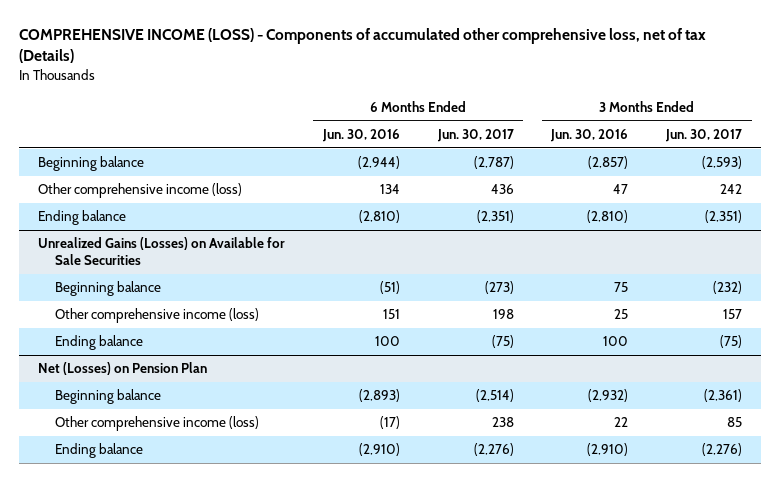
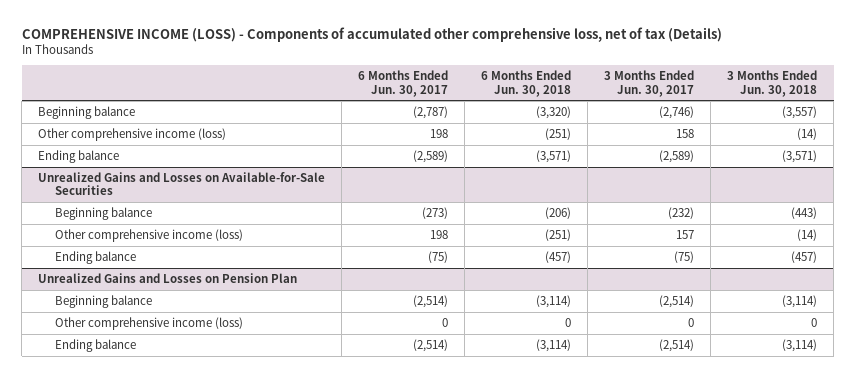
- | 6 Months Ended Jun. 30, 2016 | 6 Months Ended Jun. 30, 2017 | 3 Months Ended Jun. 30, 2016 | 3 Months Ended Jun. 30, 2017
+ | 6 Months Ended Jun. 30, 2017 | 6 Months Ended Jun. 30, 2018 | 3 Months Ended Jun. 30, 2017 | 3 Months Ended Jun. 30, 2018
- Beginning balance | (2,944) | (2,787) | (2,857) | (2,593)
- Other comprehensive income (loss) | 134 | 436 | 47 | 242
- Ending balance | (2,810) | (2,351) | (2,810) | (2,351)
- Unrealized Gains (Losses) on Available for Sale Securities
+ Beginning balance | (2,787) | (3,320) | (2,746) | (3,557)
+ Other comprehensive income (loss) | 198 | (251) | 158 | (14)
+ Ending balance | (2,589) | (3,571) | (2,589) | (3,571)
+ Unrealized Gains and Losses on Available-for-Sale Securities
- Net (Losses) on Pension Plan
- Beginning balance | (2,893) | (2,514) | (2,932) | (2,361)
- Other comprehensive income (loss) | (17) | 238 | 22 | 85
- Ending balance | (2,910) | (2,276) | (2,910) | (2,276)
+ Unrealized Gains and Losses on Pension Plan
+ Beginning balance | (2,514) | (3,114) | (2,514) | (3,114)
+ Other comprehensive income (loss) | 0 | 0 | 0 | 0
+ Ending balance | (2,514) | (3,114) | (2,514) | (3,114)

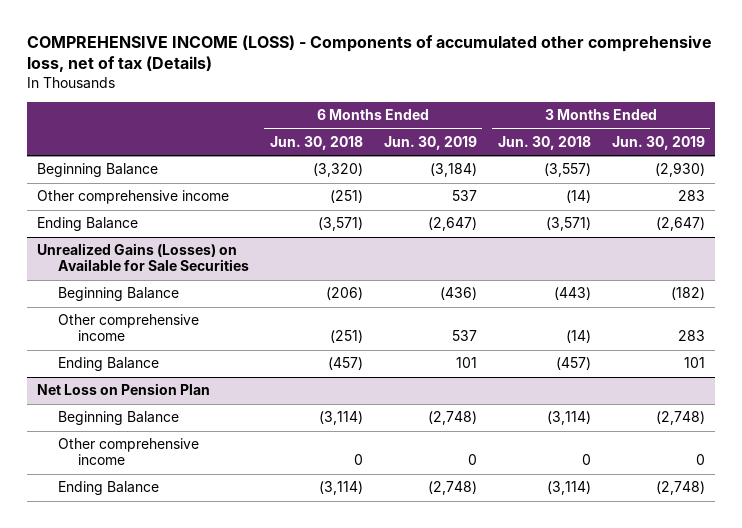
- | 6 Months Ended Jun. 30, 2017 | 6 Months Ended Jun. 30, 2018 | 3 Months Ended Jun. 30, 2017 | 3 Months Ended Jun. 30, 2018
+ | 6 Months Ended Jun. 30, 2018 | 6 Months Ended Jun. 30, 2019 | 3 Months Ended Jun. 30, 2018 | 3 Months Ended Jun. 30, 2019
- Beginning balance | (2,787) | (3,320) | (2,746) | (3,557)
- Other comprehensive income (loss) | 198 | (251) | 158 | (14)
- Ending balance | (2,589) | (3,571) | (2,589) | (3,571)
- Unrealized Gains and Losses on Available-for-Sale Securities
- Beginning balance | (273) | (206) | (232) | (443)
- Other comprehensive income (loss) | 198 | (251) | 157 | (14)
- Ending balance | (75) | (457) | (75) | (457)
- Unrealized Gains and Losses on Pension Plan
- Beginning balance | (2,514) | (3,114) | (2,514) | (3,114)
- Other comprehensive income (loss) | 0 | 0 | 0 | 0
- Ending balance | (2,514) | (3,114) | (2,514) | (3,114)
+ Beginning Balance | (3,320) | (3,184) | (3,557) | (2,930)
+ Other comprehensive income | (251) | 537 | (14) | 283
+ Ending Balance | (3,571) | (2,647) | (3,571) | (2,647)
+ Unrealized Gains (Losses) on Available for Sale Securities
+ Beginning Balance | (206) | (436) | (443) | (182)
+ Other comprehensive income | (251) | 537 | (14) | 283
+ Ending Balance | (457) | 101 | (457) | 101
+ Net Loss on Pension Plan
+ Beginning Balance | (3,114) | (2,748) | (3,114) | (2,748)
+ Other comprehensive income | 0 | 0 | 0 | 0
+ Ending Balance | (3,114) | (2,748) | (3,114) | (2,748)

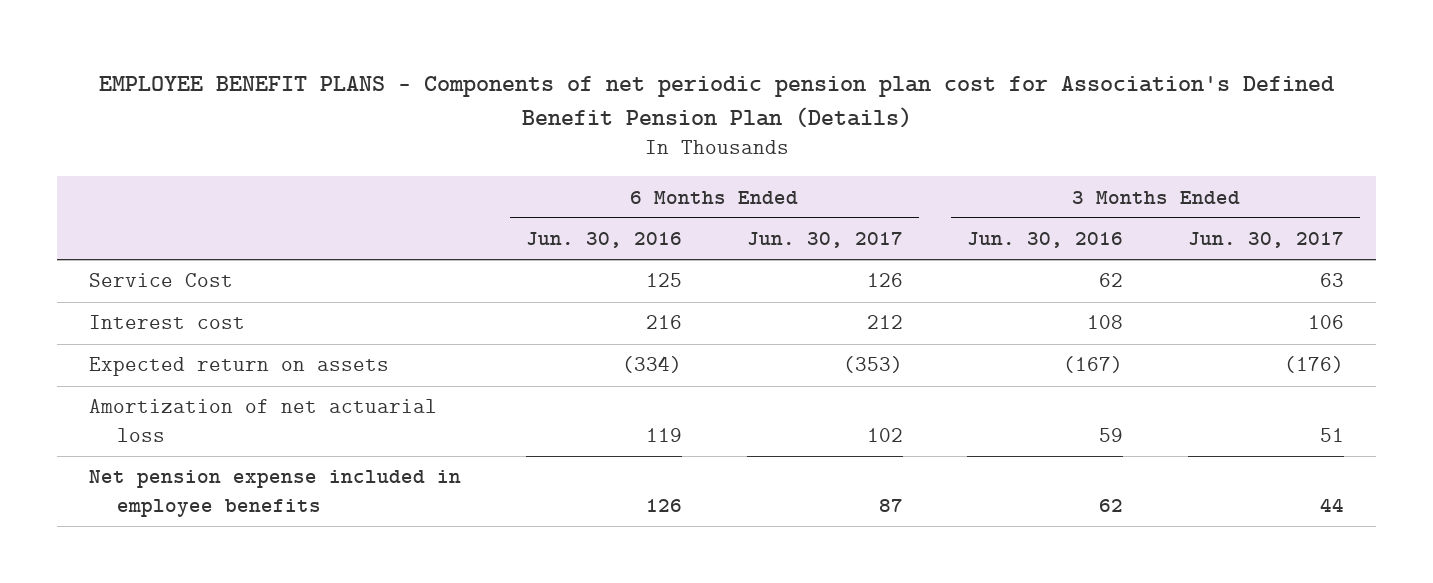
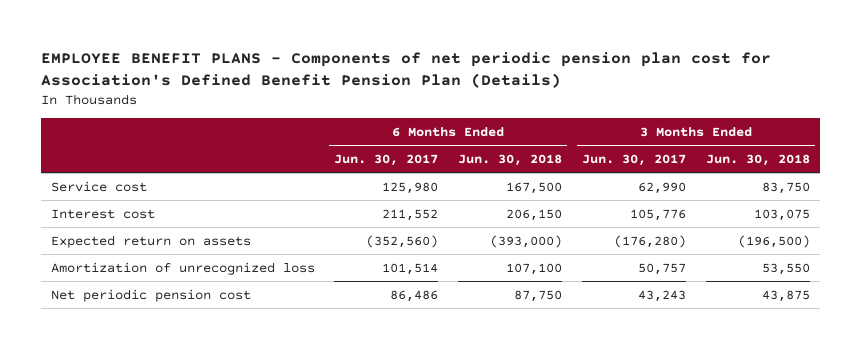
- | 6 Months Ended Jun. 30, 2016 | 6 Months Ended Jun. 30, 2017 | 3 Months Ended Jun. 30, 2016 | 3 Months Ended Jun. 30, 2017
+ | 6 Months Ended Jun. 30, 2017 | 6 Months Ended Jun. 30, 2018 | 3 Months Ended Jun. 30, 2017 | 3 Months Ended Jun. 30, 2018
- Service Cost | 125 | 126 | 62 | 63
- Interest cost | 216 | 212 | 108 | 106
- Expected return on assets | (334) | (353) | (167) | (176)
- Amortization of net actuarial loss | 119 | 102 | 59 | 51
- Net pension expense included in employee benefits | 126 | 87 | 62 | 44
+ Service cost | 125,980 | 167,500 | 62,990 | 83,750
+ Interest cost | 211,552 | 206,150 | 105,776 | 103,075
+ Expected return on assets | (352,560) | (393,000) | (176,280) | (196,500)
+ Amortization of unrecognized loss | 101,514 | 107,100 | 50,757 | 53,550
+ Net periodic pension cost | 86,486 | 87,750 | 43,243 | 43,875

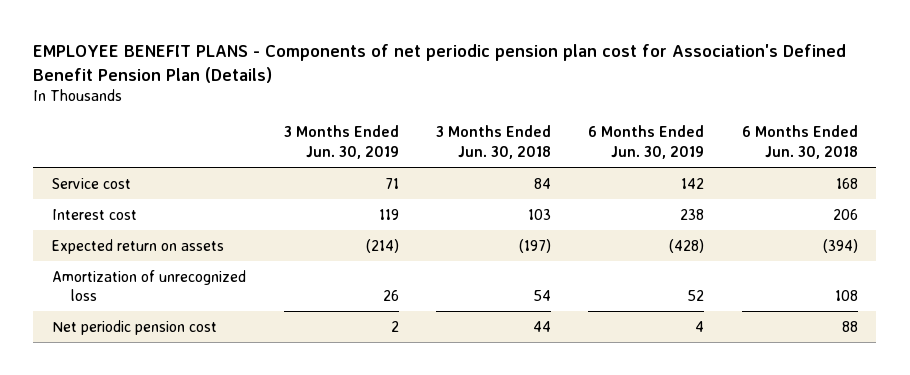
- | 6 Months Ended Jun. 30, 2017 | 6 Months Ended Jun. 30, 2018 | 3 Months Ended Jun. 30, 2017 | 3 Months Ended Jun. 30, 2018
+ | 3 Months Ended Jun. 30, 2019 | 3 Months Ended Jun. 30, 2018 | 6 Months Ended Jun. 30, 2019 | 6 Months Ended Jun. 30, 2018
- Service cost | 125,980 | 167,500 | 62,990 | 83,750
- Interest cost | 211,552 | 206,150 | 105,776 | 103,075
- Expected return on assets | (352,560) | (393,000) | (176,280) | (196,500)
- Amortization of unrecognized loss | 101,514 | 107,100 | 50,757 | 53,550
- Net periodic pension cost | 86,486 | 87,750 | 43,243 | 43,875
+ Service cost | 71 | 84 | 142 | 168
+ Interest cost | 119 | 103 | 238 | 206
+ Expected return on assets | (214) | (197) | (428) | (394)
+ Amortization of unrecognized loss | 26 | 54 | 52 | 108
+ Net periodic pension cost | 2 | 44 | 4 | 88

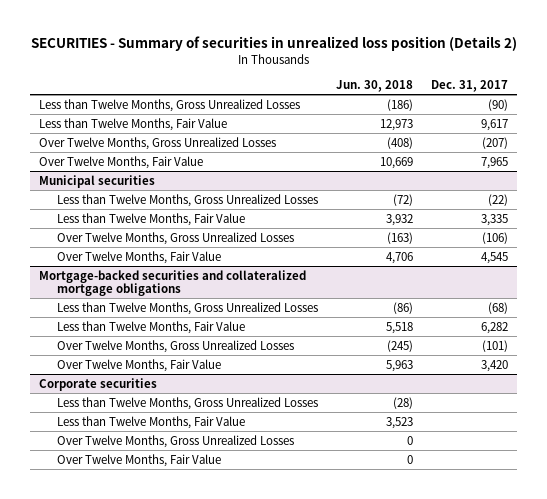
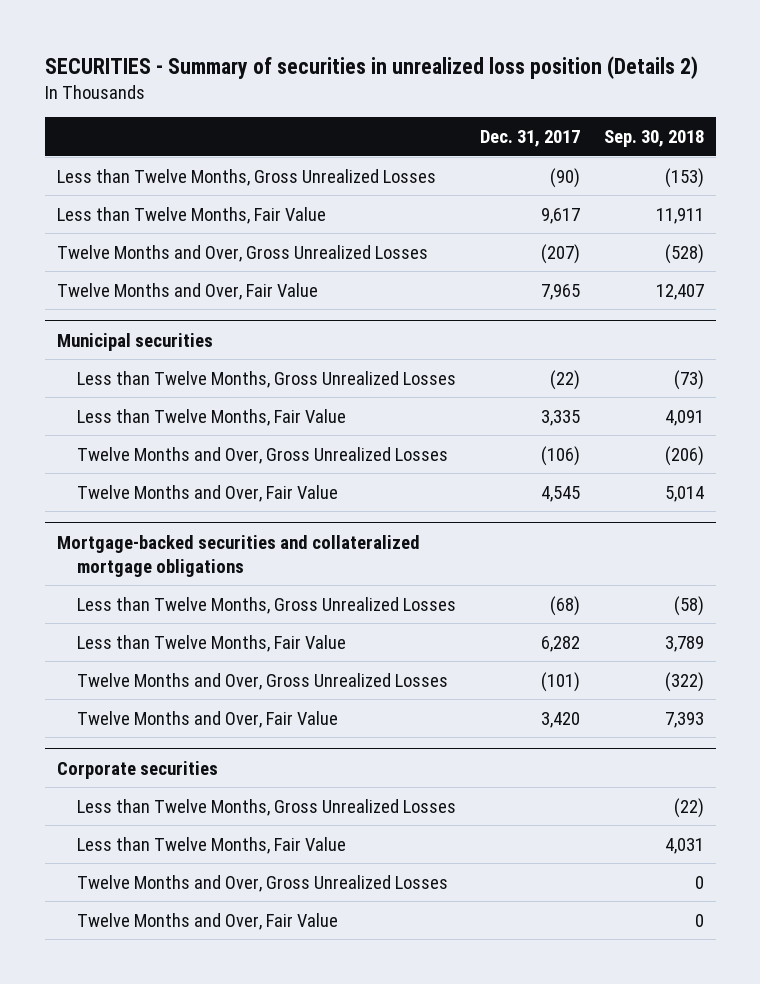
- | Jun. 30, 2018 | Dec. 31, 2017
+ | Dec. 31, 2017 | Sep. 30, 2018
- Over Twelve Months, Gross Unrealized Losses | (408) | (207)
- Over Twelve Months, Fair Value | 10,669 | 7,965
+ Twelve Months and Over, Gross Unrealized Losses | (207) | (528)
+ Twelve Months and Over, Fair Value | 7,965 | 12,407
@ Municipal securities
- Over Twelve Months, Gross Unrealized Losses | (163) | (106)
- Over Twelve Months, Fair Value | 4,706 | 4,545
+ Twelve Months and Over, Gross Unrealized Losses | (106) | (206)
+ Twelve Months and Over, Fair Value | 4,545 | 5,014
@ Mortgage-backed securities and collateralized mortgage obligations
- Over Twelve Months, Gross Unrealized Losses | (245) | (101)
- Over Twelve Months, Fair Value | 5,963 | 3,420
+ Twelve Months and Over, Gross Unrealized Losses | (101) | (322)
+ Twelve Months and Over, Fair Value | 3,420 | 7,393
@ Corporate securities
- Over Twelve Months, Gross Unrealized Losses | 0 |
- Over Twelve Months, Fair Value | 0 |
+ Twelve Months and Over, Gross Unrealized Losses | | 0
+ Twelve Months and Over, Fair Value | | 0

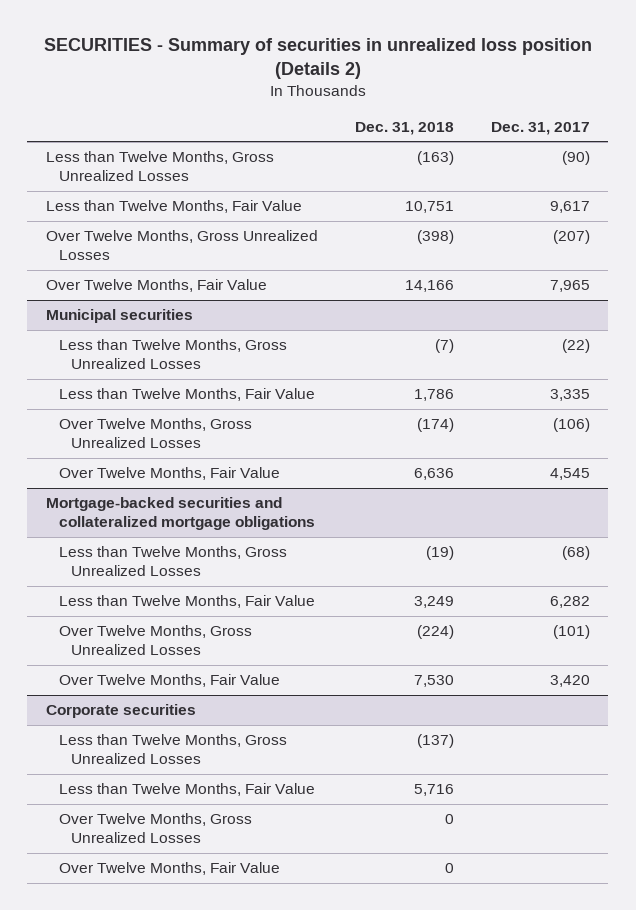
- | Dec. 31, 2017 | Sep. 30, 2018
+ | Dec. 31, 2018 | Dec. 31, 2017
- Twelve Months and Over, Gross Unrealized Losses | (207) | (528)
- Twelve Months and Over, Fair Value | 7,965 | 12,407
+ Over Twelve Months, Gross Unrealized Losses | (398) | (207)
+ Over Twelve Months, Fair Value | 14,166 | 7,965
@ Municipal securities
- Twelve Months and Over, Gross Unrealized Losses | (106) | (206)
- Twelve Months and Over, Fair Value | 4,545 | 5,014
+ Over Twelve Months, Gross Unrealized Losses | (174) | (106)
+ Over Twelve Months, Fair Value | 6,636 | 4,545
@ Mortgage-backed securities and collateralized mortgage obligations
- Twelve Months and Over, Gross Unrealized Losses | (101) | (322)
- Twelve Months and Over, Fair Value | 3,420 | 7,393
+ Over Twelve Months, Gross Unrealized Losses | (224) | (101)
+ Over Twelve Months, Fair Value | 7,530 | 3,420
@ Corporate securities
- Twelve Months and Over, Gross Unrealized Losses | | 0
- Twelve Months and Over, Fair Value | | 0
+ Over Twelve Months, Gross Unrealized Losses | 0 |
+ Over Twelve Months, Fair Value | 0 |

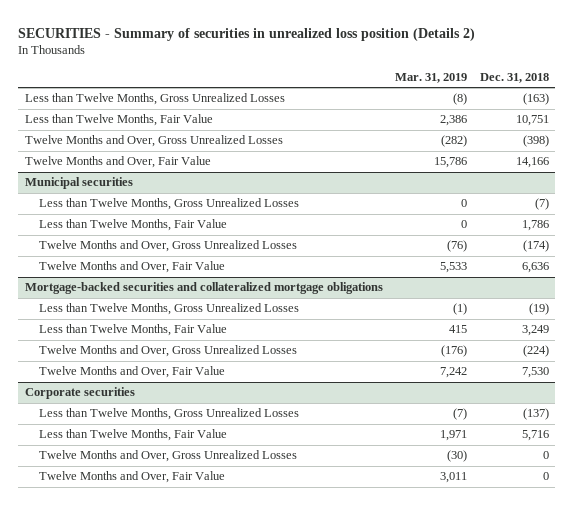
- | Dec. 31, 2018 | Dec. 31, 2017
+ | Mar. 31, 2019 | Dec. 31, 2018
- Over Twelve Months, Gross Unrealized Losses | (398) | (207)
- Over Twelve Months, Fair Value | 14,166 | 7,965
+ Twelve Months and Over, Gross Unrealized Losses | (282) | (398)
+ Twelve Months and Over, Fair Value | 15,786 | 14,166
@ Municipal securities
- Over Twelve Months, Gross Unrealized Losses | (174) | (106)
- Over Twelve Months, Fair Value | 6,636 | 4,545
+ Twelve Months and Over, Gross Unrealized Losses | (76) | (174)
+ Twelve Months and Over, Fair Value | 5,533 | 6,636
@ Mortgage-backed securities and collateralized mortgage obligations
- Over Twelve Months, Gross Unrealized Losses | (224) | (101)
- Over Twelve Months, Fair Value | 7,530 | 3,420
+ Twelve Months and Over, Gross Unrealized Losses | (176) | (224)
+ Twelve Months and Over, Fair Value | 7,242 | 7,530
@ Corporate securities
- Over Twelve Months, Gross Unrealized Losses | 0 |
- Over Twelve Months, Fair Value | 0 |
+ Twelve Months and Over, Gross Unrealized Losses | (30) | 0
+ Twelve Months and Over, Fair Value | 3,011 | 0

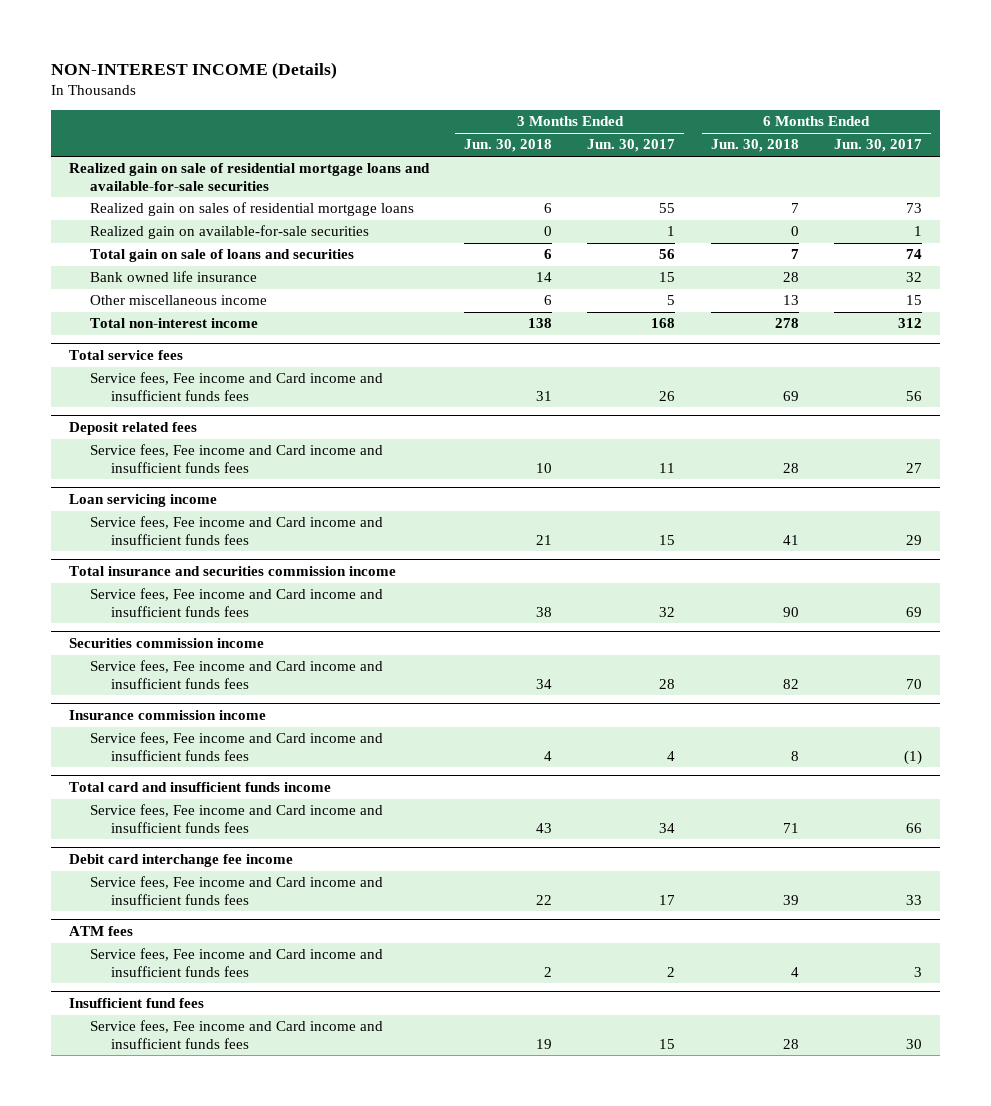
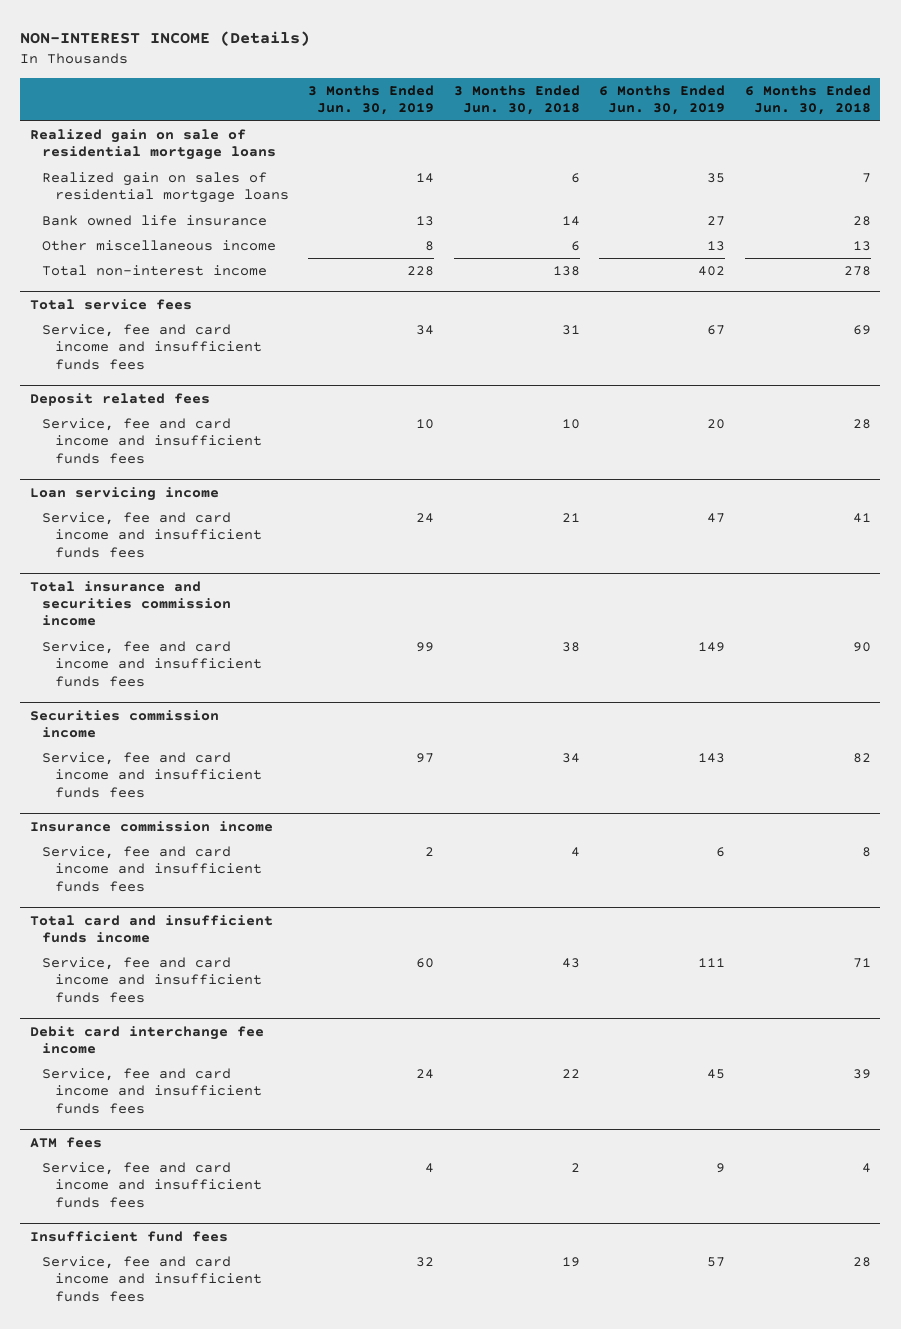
- | 3 Months Ended Jun. 30, 2018 | 3 Months Ended Jun. 30, 2017 | 6 Months Ended Jun. 30, 2018 | 6 Months Ended Jun. 30, 2017
+ | 3 Months Ended Jun. 30, 2019 | 3 Months Ended Jun. 30, 2018 | 6 Months Ended Jun. 30, 2019 | 6 Months Ended Jun. 30, 2018
- Realized gain on sale of residential mortgage loans and available-for-sale securities
+ Realized gain on sale of residential mortgage loans
- Realized gain on available-for-sale securities | 0 | 1 | 0 | 1
- Total gain on sale of loans and securities | 6 | 56 | 7 | 74
@ Total service fees
- Service fees, Fee income and Card income and insufficient funds fees | 31 | 26 | 69 | 56
+ Service, fee and card income and insufficient funds fees | 34 | 31 | 67 | 69
@ Deposit related fees
- Service fees, Fee income and Card income and insufficient funds fees | 10 | 11 | 28 | 27
+ Service, fee and card income and insufficient funds fees | 10 | 10 | 20 | 28
@ Loan servicing income
- Service fees, Fee income and Card income and insufficient funds fees | 21 | 15 | 41 | 29
+ Service, fee and card income and insufficient funds fees | 24 | 21 | 47 | 41
@ Total insurance and securities commission income
- Service fees, Fee income and Card income and insufficient funds fees | 38 | 32 | 90 | 69
+ Service, fee and card income and insufficient funds fees | 99 | 38 | 149 | 90
@ Securities commission income
- Service fees, Fee income and Card income and insufficient funds fees | 34 | 28 | 82 | 70
+ Service, fee and card income and insufficient funds fees | 97 | 34 | 143 | 82
@ Insurance commission income
- Service fees, Fee income and Card income and insufficient funds fees | 4 | 4 | 8 | (1)
+ Service, fee and card income and insufficient funds fees | 2 | 4 | 6 | 8
@ Total card and insufficient funds income
- Service fees, Fee income and Card income and insufficient funds fees | 43 | 34 | 71 | 66
+ Service, fee and card income and insufficient funds fees | 60 | 43 | 111 | 71
@ Debit card interchange fee income
- Service fees, Fee income and Card income and insufficient funds fees | 22 | 17 | 39 | 33
+ Service, fee and card income and insufficient funds fees | 24 | 22 | 45 | 39
@ ATM fees
- Service fees, Fee income and Card income and insufficient funds fees | 2 | 2 | 4 | 3
+ Service, fee and card income and insufficient funds fees | 4 | 2 | 9 | 4
@ Insufficient fund fees
- Service fees, Fee income and Card income and insufficient funds fees | 19 | 15 | 28 | 30
+ Service, fee and card income and insufficient funds fees | 32 | 19 | 57 | 28

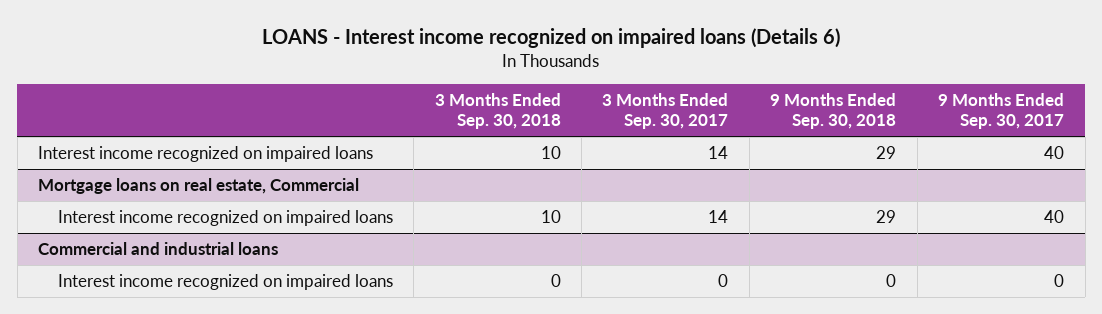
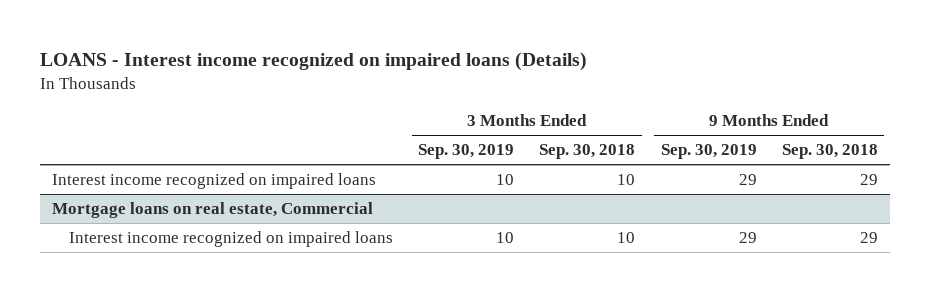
- LOANS - Interest income recognized on impaired loans (Details 6)
+ LOANS - Interest income recognized on impaired loans (Details)
- | 3 Months Ended Sep. 30, 2018 | 3 Months Ended Sep. 30, 2017 | 9 Months Ended Sep. 30, 2018 | 9 Months Ended Sep. 30, 2017
+ | 3 Months Ended Sep. 30, 2019 | 3 Months Ended Sep. 30, 2018 | 9 Months Ended Sep. 30, 2019 | 9 Months Ended Sep. 30, 2018
- Commercial and industrial loans
- Interest income recognized on impaired loans | 0 | 0 | 0 | 0

